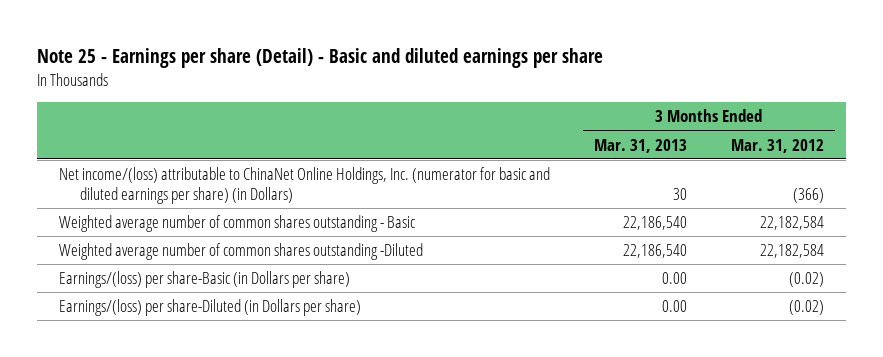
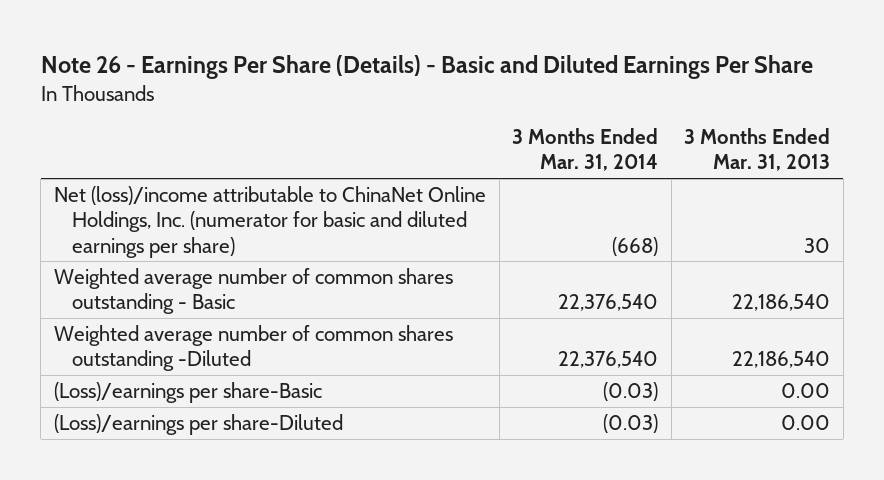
- Note 25 - Earnings per share (Detail) - Basic and diluted earnings per share
+ Note 26 - Earnings Per Share (Details) - Basic and Diluted Earnings Per Share
- | 3 Months Ended Mar. 31, 2013 | 3 Months Ended Mar. 31, 2012
+ | 3 Months Ended Mar. 31, 2014 | 3 Months Ended Mar. 31, 2013
- Net income/(loss) attributable to ChinaNet Online Holdings, Inc. (numerator for basic and diluted earnings per share) (in Dollars) | 30 | (366)
+ Net (loss)/income attributable to ChinaNet Online Holdings, Inc. (numerator for basic and diluted earnings per share) | (668) | 30
- Earnings/(loss) per share-Basic (in Dollars per share) | 0.00 | (0.02)
- Earnings/(loss) per share-Diluted (in Dollars per share) | 0.00 | (0.02)
+ (Loss)/earnings per share-Basic | (0.03) | 0.00
+ (Loss)/earnings per share-Diluted | (0.03) | 0.00

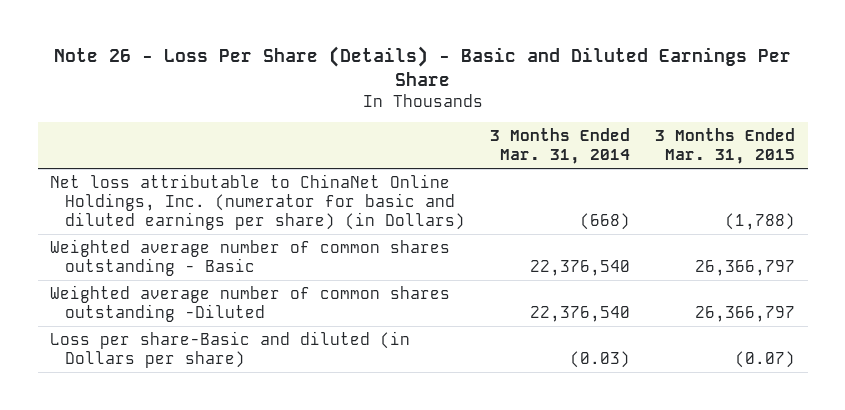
- Note 26 - Earnings Per Share (Details) - Basic and Diluted Earnings Per Share
+ Note 26 - Loss Per Share (Details) - Basic and Diluted Earnings Per Share
- | 3 Months Ended Mar. 31, 2014 | 3 Months Ended Mar. 31, 2013
+ | 3 Months Ended Mar. 31, 2014 | 3 Months Ended Mar. 31, 2015
- Net (loss)/income attributable to ChinaNet Online Holdings, Inc. (numerator for basic and diluted earnings per share) | (668) | 30
+ Net loss attributable to ChinaNet Online Holdings, Inc. (numerator for basic and diluted earnings per share) (in Dollars) | (668) | (1,788)
- (Loss)/earnings per share-Basic | (0.03) | 0.00
- (Loss)/earnings per share-Diluted | (0.03) | 0.00
+ Loss per share-Basic and diluted (in Dollars per share) | (0.03) | (0.07)

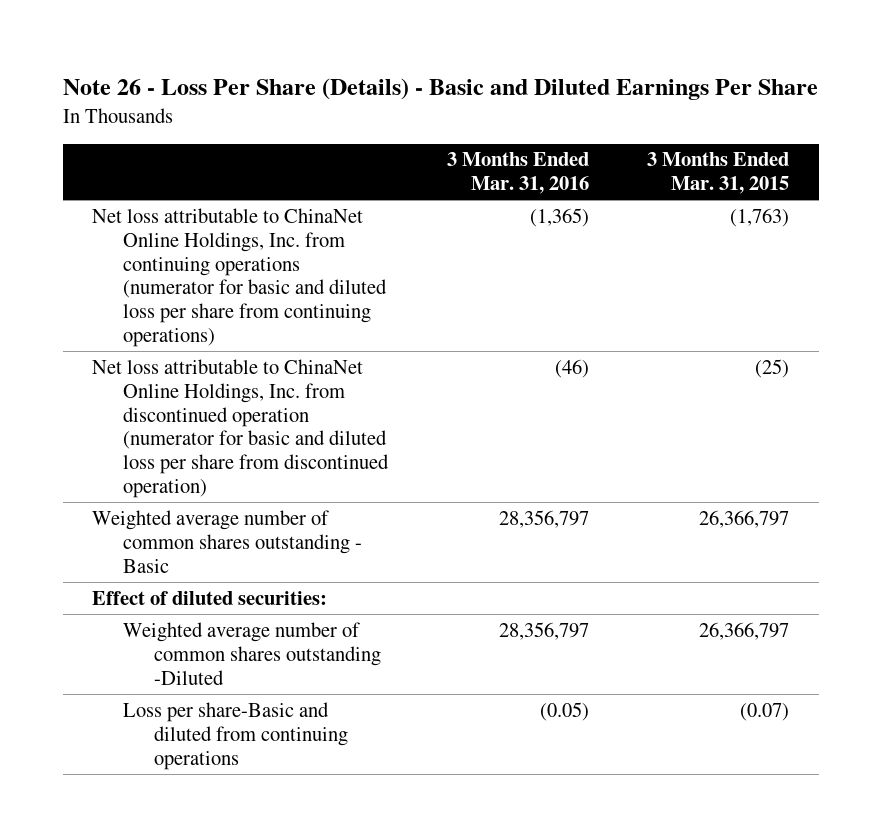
- | 3 Months Ended Mar. 31, 2014 | 3 Months Ended Mar. 31, 2015
+ | 3 Months Ended Mar. 31, 2016 | 3 Months Ended Mar. 31, 2015
- Net loss attributable to ChinaNet Online Holdings, Inc. (numerator for basic and diluted earnings per share) (in Dollars) | (668) | (1,788)
+ Net loss attributable to ChinaNet Online Holdings, Inc. from continuing operations (numerator for basic and diluted loss per share from continuing operations) | (1,365) | (1,763)
+ Net loss attributable to ChinaNet Online Holdings, Inc. from discontinued operation (numerator for basic and diluted loss per share from discontinued operation) | (46) | (25)
+ Effect of diluted securities:
- Loss per share-Basic and diluted (in Dollars per share) | (0.03) | (0.07)
+ Loss per share-Basic and diluted from continuing operations | (0.05) | (0.07)

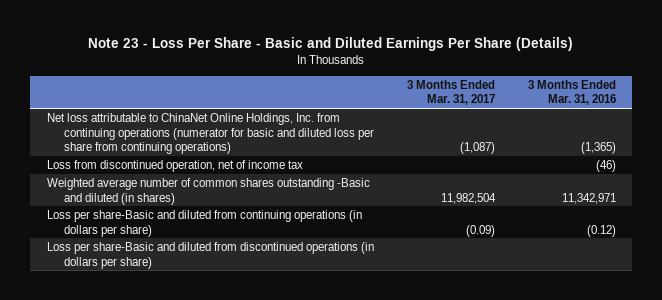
- Note 26 - Loss Per Share (Details) - Basic and Diluted Earnings Per Share
+ Note 23 - Loss Per Share - Basic and Diluted Earnings Per Share (Details)
- | 3 Months Ended Mar. 31, 2016 | 3 Months Ended Mar. 31, 2015
+ | 3 Months Ended Mar. 31, 2017 | 3 Months Ended Mar. 31, 2016
- Net loss attributable to ChinaNet Online Holdings, Inc. from discontinued operation (numerator for basic and diluted loss per share from discontinued operation) | (46) | (25)
- Weighted average number of common shares outstanding - Basic | 28,356,797 | 26,366,797
- Effect of diluted securities:
- Weighted average number of common shares outstanding -Diluted | 28,356,797 | 26,366,797
- Loss per share-Basic and diluted from continuing operations | (0.05) | (0.07)
+ Loss from discontinued operation, net of income tax | | (46)
+ Weighted average number of common shares outstanding -Basic and diluted (in shares) | 11,982,504 | 11,342,971
+ Loss per share-Basic and diluted from continuing operations (in dollars per share) | (0.09) | (0.12)
+ Loss per share-Basic and diluted from discontinued operations (in dollars per share)

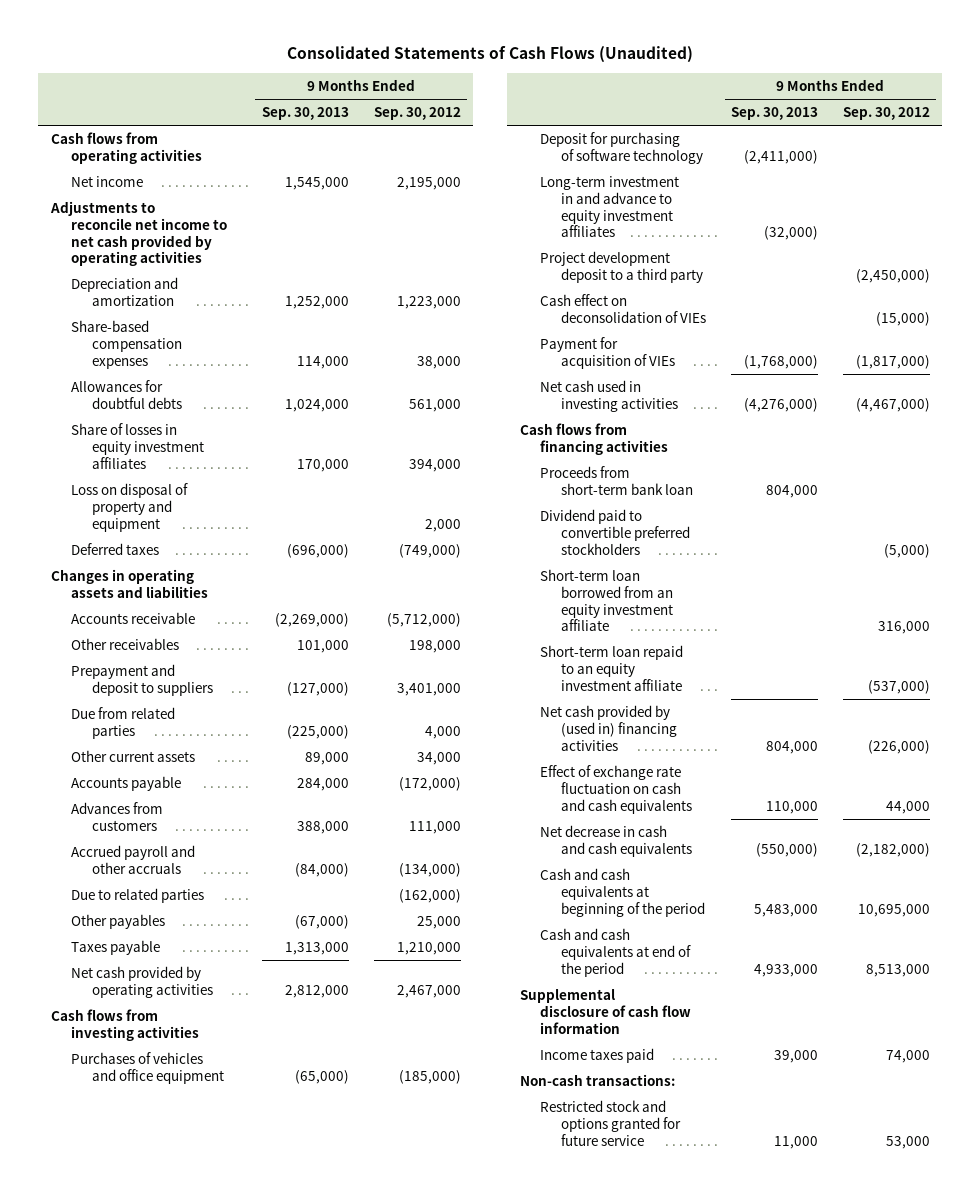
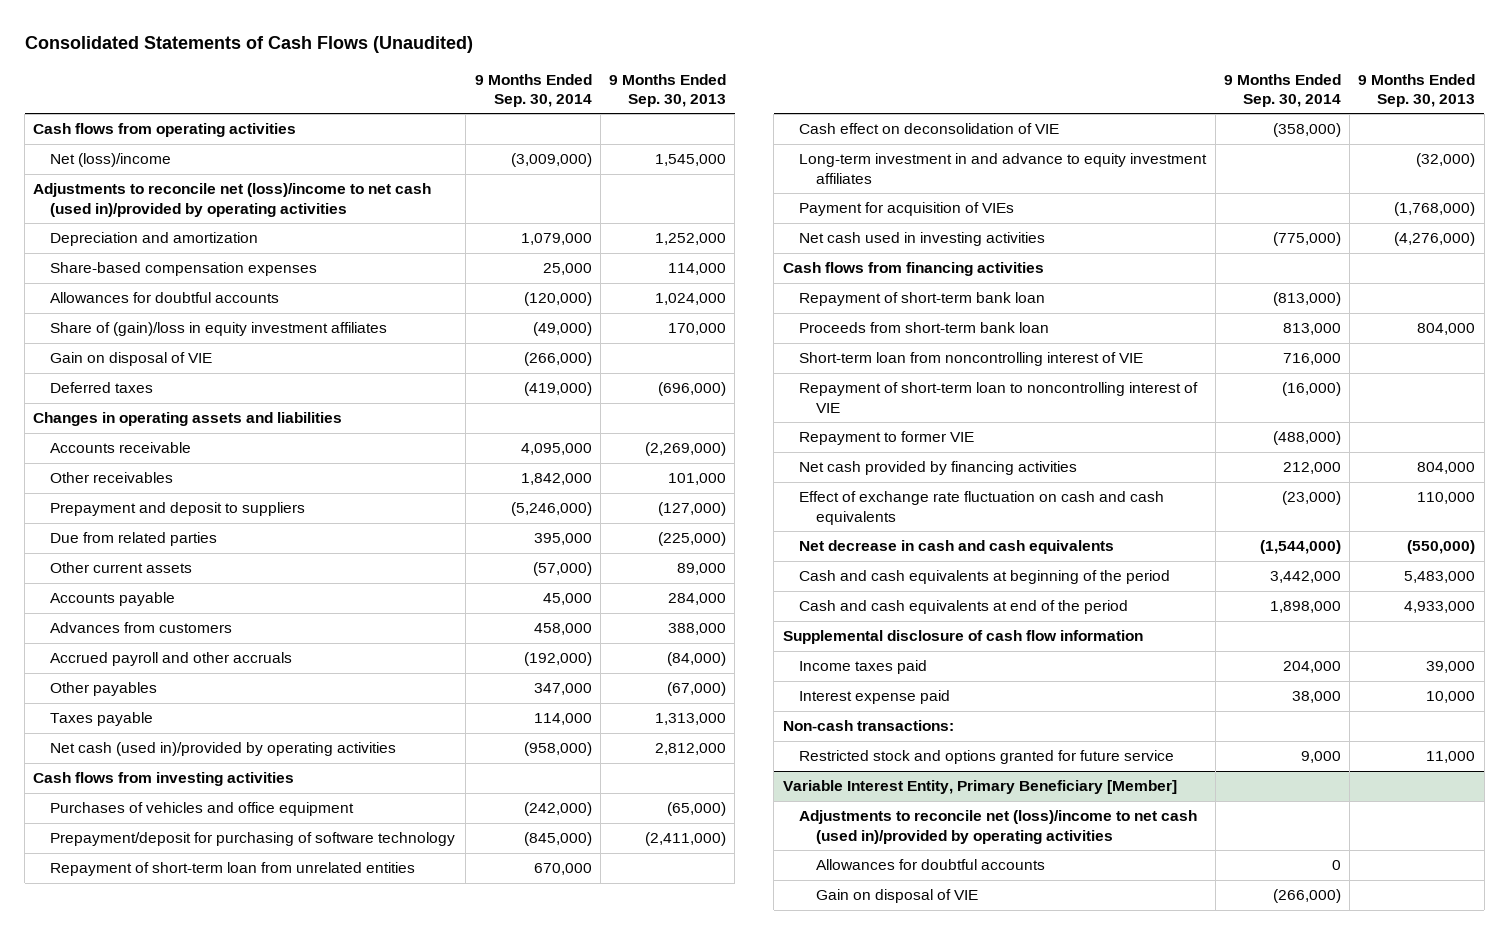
- | 9 Months Ended Sep. 30, 2013 | 9 Months Ended Sep. 30, 2012
+ | 9 Months Ended Sep. 30, 2014 | 9 Months Ended Sep. 30, 2013
- Net income | 1,545,000 | 2,195,000
- Adjustments to reconcile net income to net cash provided by operating activities
+ Net (loss)/income | (3,009,000) | 1,545,000
+ Adjustments to reconcile net (loss)/income to net cash (used in)/provided by operating activities
- Allowances for doubtful debts | 1,024,000 | 561,000
- Share of losses in equity investment affiliates | 170,000 | 394,000
- Loss on disposal of property and equipment | | 2,000
+ Allowances for doubtful accounts | (120,000) | 1,024,000
+ Share of (gain)/loss in equity investment affiliates | (49,000) | 170,000
+ Gain on disposal of VIE | (266,000) |
- Due to related parties | | (162,000)
- Net cash provided by operating activities | 2,812,000 | 2,467,000
+ Net cash (used in)/provided by operating activities | (958,000) | 2,812,000
- Deposit for purchasing of software technology | (2,411,000) |
+ Prepayment/deposit for purchasing of software technology | (845,000) | (2,411,000)
+ Repayment of short-term loan from unrelated entities | 670,000 |
+ Cash effect on deconsolidation of VIE | (358,000) |
- Project development deposit to a third party | | (2,450,000)
- Cash effect on deconsolidation of VIEs | | (15,000)
+ Repayment of short-term bank loan | (813,000) |
- Dividend paid to convertible preferred stockholders | | (5,000)
- Short-term loan borrowed from an equity investment affiliate | | 316,000
- Short-term loan repaid to an equity investment affiliate | | (537,000)
- Net cash provided by (used in) financing activities | 804,000 | (226,000)
+ Short-term loan from noncontrolling interest of VIE | 716,000 |
+ Repayment of short-term loan to noncontrolling interest of VIE | (16,000) |
+ Repayment to former VIE | (488,000) |
+ Net cash provided by financing activities | 212,000 | 804,000
+ Interest expense paid | 38,000 | 10,000
+ Variable Interest Entity, Primary Beneficiary [Member]
+ Adjustments to reconcile net (loss)/income to net cash (used in)/provided by operating activities
+ Allowances for doubtful accounts | 0 |
+ Gain on disposal of VIE | (266,000) |

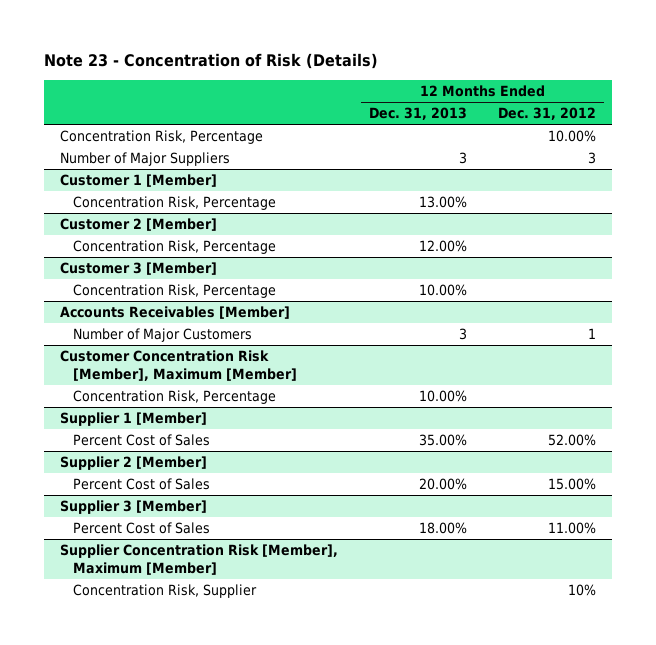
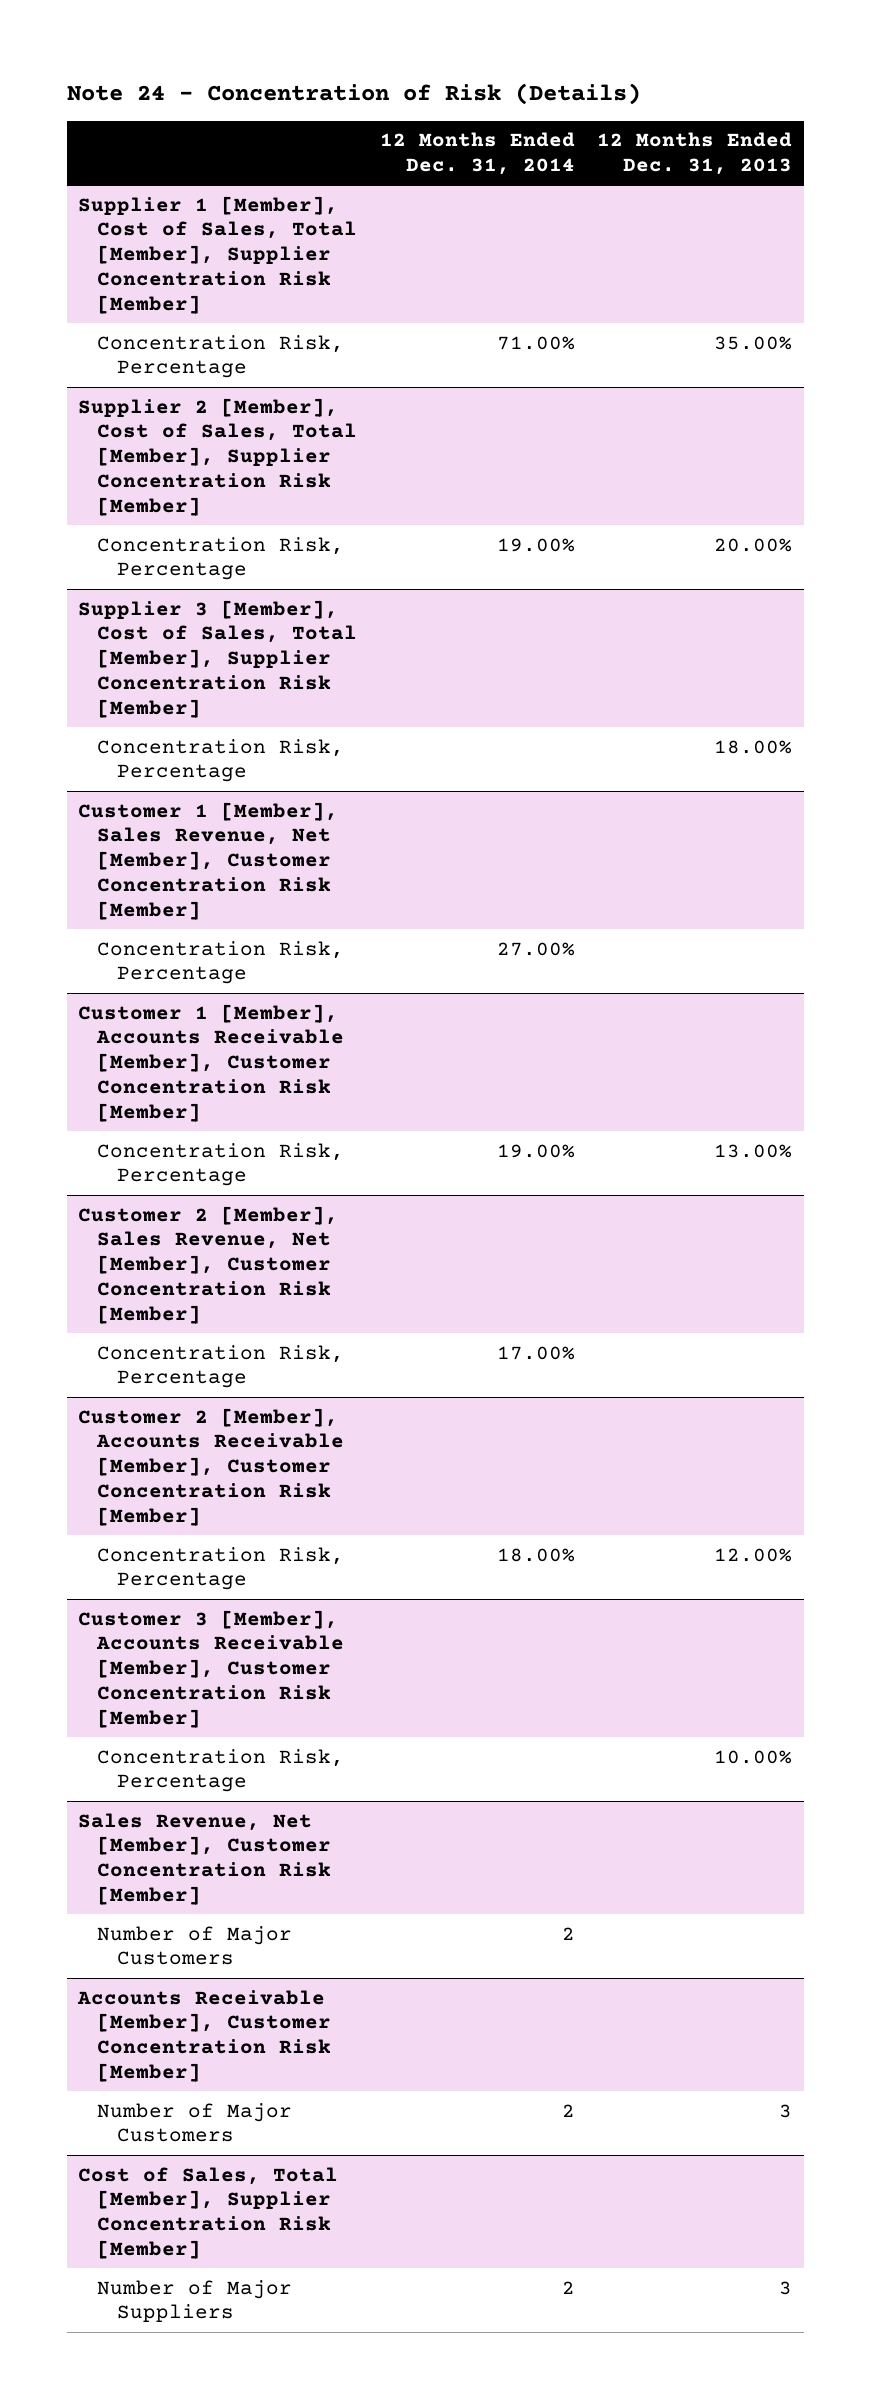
- Note 23 - Concentration of Risk (Details)
+ Note 24 - Concentration of Risk (Details)
- | 12 Months Ended Dec. 31, 2013 | 12 Months Ended Dec. 31, 2012
+ | 12 Months Ended Dec. 31, 2014 | 12 Months Ended Dec. 31, 2013
+ Supplier 1 [Member], Cost of Sales, Total [Member], Supplier Concentration Risk [Member]
+ Concentration Risk, Percentage | 71.00% | 35.00%
+ Supplier 2 [Member], Cost of Sales, Total [Member], Supplier Concentration Risk [Member]
+ Concentration Risk, Percentage | 19.00% | 20.00%
+ Supplier 3 [Member], Cost of Sales, Total [Member], Supplier Concentration Risk [Member]
+ Concentration Risk, Percentage | | 18.00%
+ Customer 1 [Member], Sales Revenue, Net [Member], Customer Concentration Risk [Member]
- Number of Major Suppliers | 3 | 3
- Customer 1 [Member]
+ Customer 1 [Member], Accounts Receivable [Member], Customer Concentration Risk [Member]
- Customer 2 [Member]
+ Customer 2 [Member], Sales Revenue, Net [Member], Customer Concentration Risk [Member]
+ Concentration Risk, Percentage | 17.00% |
+ Customer 2 [Member], Accounts Receivable [Member], Customer Concentration Risk [Member]
- Customer 3 [Member]
+ Customer 3 [Member], Accounts Receivable [Member], Customer Concentration Risk [Member]
- Accounts Receivables [Member]
+ Sales Revenue, Net [Member], Customer Concentration Risk [Member]
+ Number of Major Customers | 2 |
+ Accounts Receivable [Member], Customer Concentration Risk [Member]
- Customer Concentration Risk [Member], Maximum [Member]
- Concentration Risk, Percentage | 10.00% |
- Supplier 1 [Member]
- Percent Cost of Sales | 35.00% | 52.00%
- Supplier 2 [Member]
- Percent Cost of Sales | 20.00% | 15.00%
- Supplier 3 [Member]
- Percent Cost of Sales | 18.00% | 11.00%
- Supplier Concentration Risk [Member], Maximum [Member]
- Concentration Risk, Supplier | | 10%
+ Cost of Sales, Total [Member], Supplier Concentration Risk [Member]
+ Number of Major Suppliers | 2 | 3

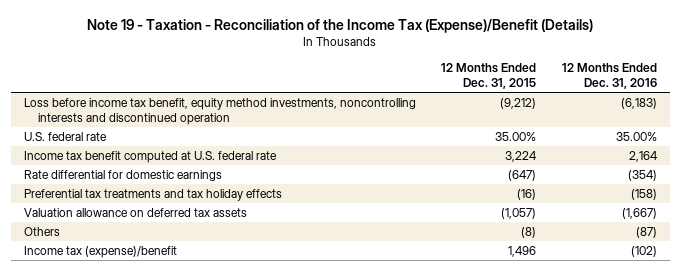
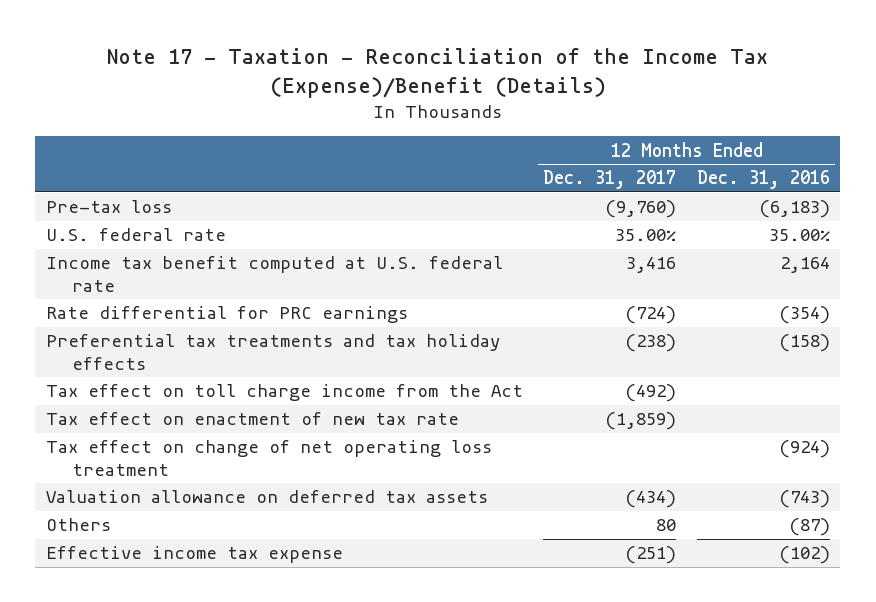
- Note 19 - Taxation - Reconciliation of the Income Tax (Expense)/Benefit (Details)
+ Note 17 - Taxation - Reconciliation of the Income Tax (Expense)/Benefit (Details)
- | 12 Months Ended Dec. 31, 2015 | 12 Months Ended Dec. 31, 2016
+ | 12 Months Ended Dec. 31, 2017 | 12 Months Ended Dec. 31, 2016
- Loss before income tax benefit, equity method investments, noncontrolling interests and discontinued operation | (9,212) | (6,183)
+ Pre-tax loss | (9,760) | (6,183)
- Rate differential for domestic earnings | (647) | (354)
+ Rate differential for PRC earnings | (724) | (354)
- Valuation allowance on deferred tax assets | (1,057) | (1,667)
+ Tax effect on toll charge income from the Act | (492) |
+ Tax effect on enactment of new tax rate | (1,859) |
+ Tax effect on change of net operating loss treatment | | (924)
+ Valuation allowance on deferred tax assets | (434) | (743)
- Income tax (expense)/benefit | 1,496 | (102)
+ Effective income tax expense | (251) | (102)

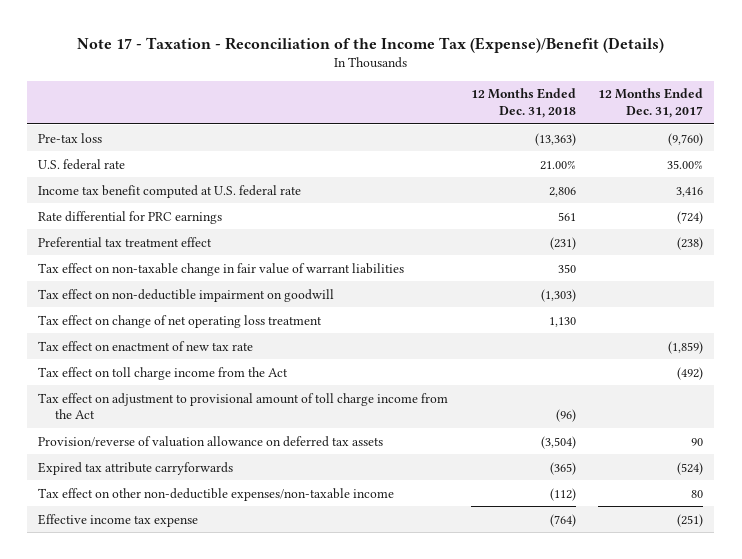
- | 12 Months Ended Dec. 31, 2017 | 12 Months Ended Dec. 31, 2016
+ | 12 Months Ended Dec. 31, 2018 | 12 Months Ended Dec. 31, 2017
- Preferential tax treatments and tax holiday effects | (238) | (158)
+ Preferential tax treatment effect | (231) | (238)
+ Tax effect on non-taxable change in fair value of warrant liabilities | 350 |
+ Tax effect on non-deductible impairment on goodwill | (1,303) |
- Valuation allowance on deferred tax assets | (434) | (743)
- Others | 80 | (87)
moved down: Tax effect on enactment of new tax rate | | (1,859)
moved down: Tax effect on toll charge income from the Act | | (492)
+ Tax effect on adjustment to provisional amount of toll charge income from the Act | (96) |
+ Provision/reverse of valuation allowance on deferred tax assets | (3,504) | 90
+ Expired tax attribute carryforwards | (365) | (524)
+ Tax effect on other non-deductible expenses/non-taxable income | (112) | 80

